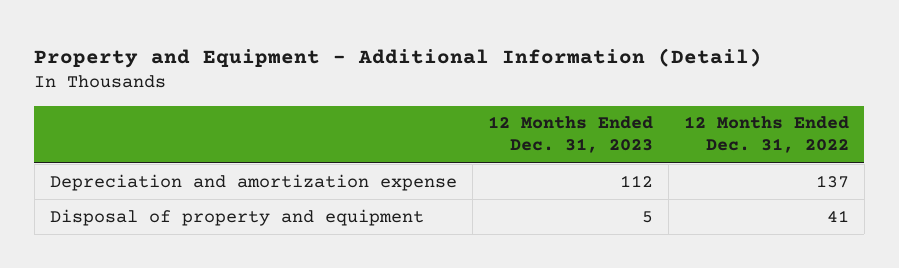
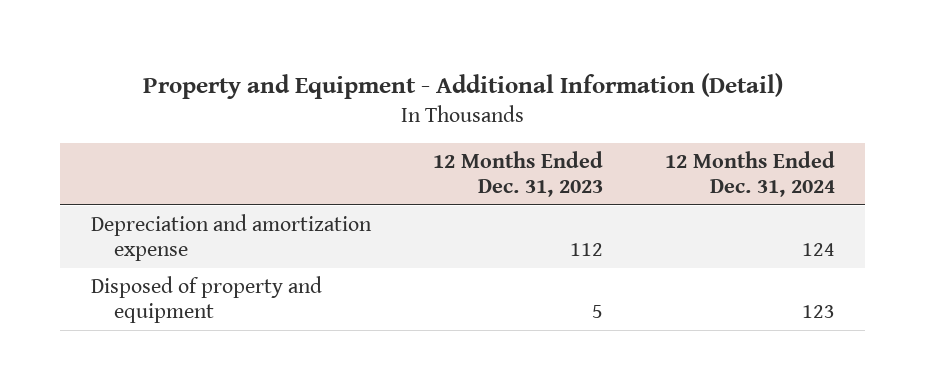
- | 12 Months Ended Dec. 31, 2023 | 12 Months Ended Dec. 31, 2022
+ | 12 Months Ended Dec. 31, 2023 | 12 Months Ended Dec. 31, 2024
- Disposal of property and equipment | 5 | 41
+ Disposed of property and equipment | 5 | 123

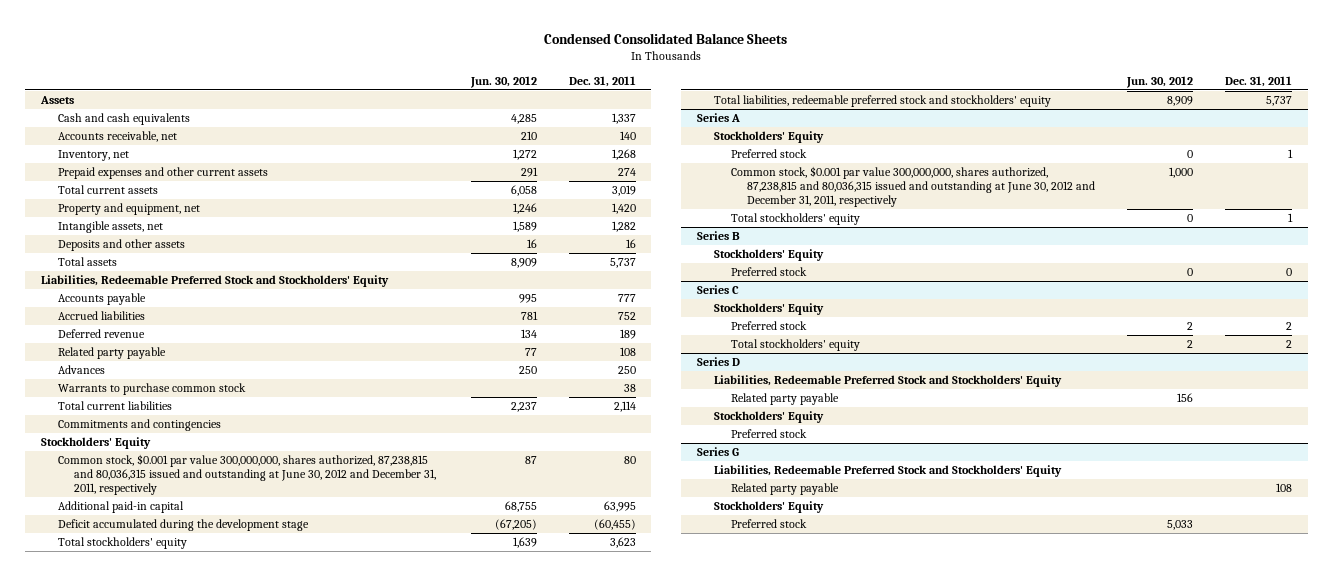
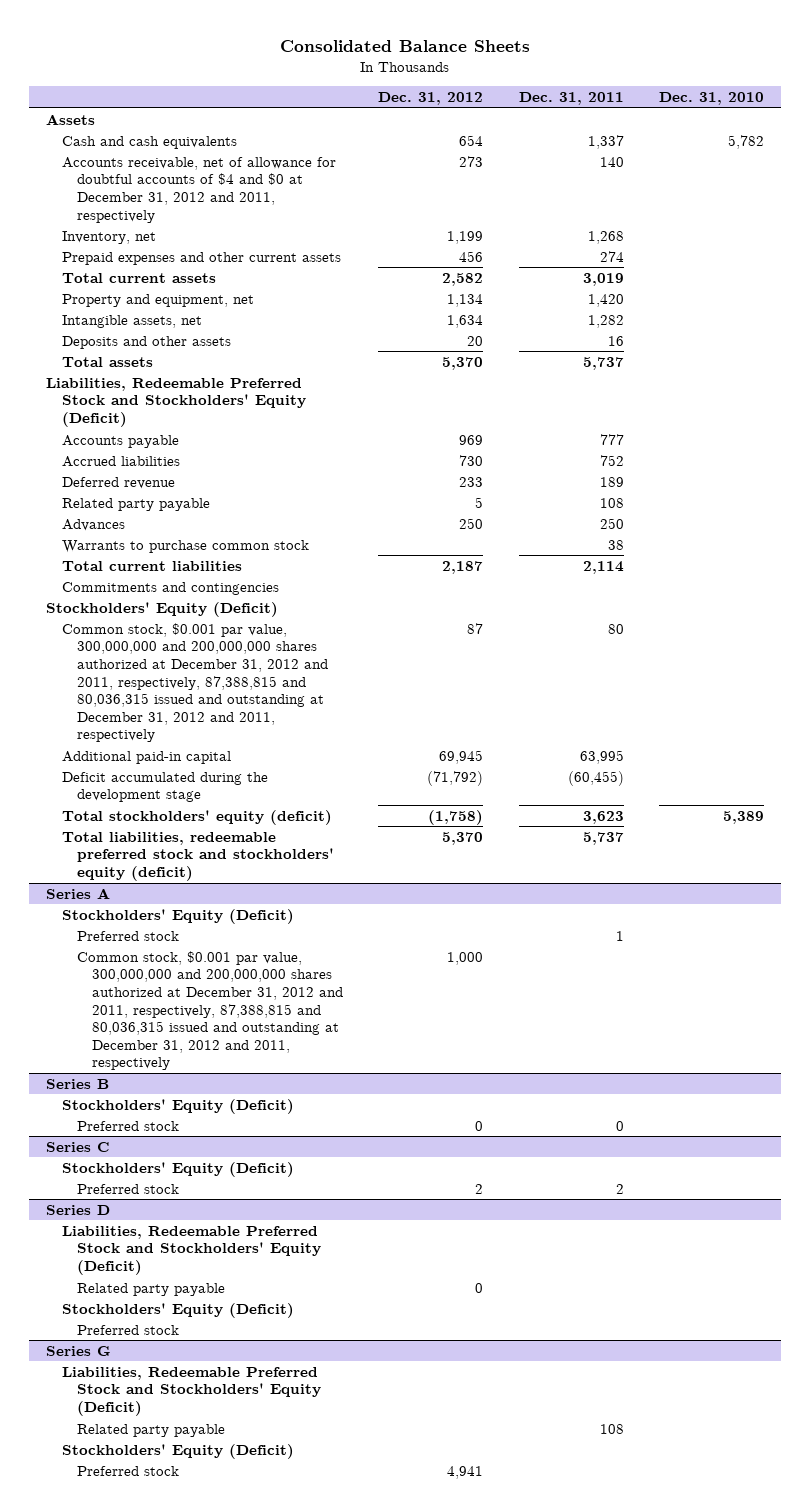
- Condensed Consolidated Balance Sheets
+ Consolidated Balance Sheets
- | Jun. 30, 2012 | Dec. 31, 2011
+ | Dec. 31, 2012 | Dec. 31, 2011 | Dec. 31, 2010
- Accounts receivable, net | 210 | 140
+ Accounts receivable, net of allowance for doubtful accounts of $4 and $0 at December 31, 2012 and 2011, respectively | 273 | 140 |
- Liabilities, Redeemable Preferred Stock and Stockholders' Equity
+ Liabilities, Redeemable Preferred Stock and Stockholders' Equity (Deficit)
- Stockholders' Equity
- Common stock, $0.001 par value 300,000,000, shares authorized, 87,238,815 and 80,036,315 issued and outstanding at June 30, 2012 and December 31, 2011, respectively | 87 | 80
+ Stockholders' Equity (Deficit)
+ Common stock, $0.001 par value, 300,000,000 and 200,000,000 shares authorized at December 31, 2012 and 2011, respectively, 87,388,815 and 80,036,315 issued and outstanding at December 31, 2012 and 2011, respectively | 87 | 80 |
- Total stockholders' equity | 1,639 | 3,623
- Total liabilities, redeemable preferred stock and stockholders' equity | 8,909 | 5,737
+ Total stockholders' equity (deficit) | (1,758) | 3,623 | 5,389
+ Total liabilities, redeemable preferred stock and stockholders' equity (deficit) | 5,370 | 5,737 |
@ Series A
- Stockholders' Equity
+ Stockholders' Equity (Deficit)
- Common stock, $0.001 par value 300,000,000, shares authorized, 87,238,815 and 80,036,315 issued and outstanding at June 30, 2012 and December 31, 2011, respectively | 1,000 |
- Total stockholders' equity | 0 | 1
+ Common stock, $0.001 par value, 300,000,000 and 200,000,000 shares authorized at December 31, 2012 and 2011, respectively, 87,388,815 and 80,036,315 issued and outstanding at December 31, 2012 and 2011, respectively | 1,000 | |
@ Series B
- Stockholders' Equity
+ Stockholders' Equity (Deficit)
@ Series C
- Stockholders' Equity
+ Stockholders' Equity (Deficit)
- Total stockholders' equity | 2 | 2
@ Series D
- Liabilities, Redeemable Preferred Stock and Stockholders' Equity
+ Liabilities, Redeemable Preferred Stock and Stockholders' Equity (Deficit)
- Stockholders' Equity
+ Stockholders' Equity (Deficit)
@ Series G
- Liabilities, Redeemable Preferred Stock and Stockholders' Equity
+ Liabilities, Redeemable Preferred Stock and Stockholders' Equity (Deficit)
- Stockholders' Equity
+ Stockholders' Equity (Deficit)

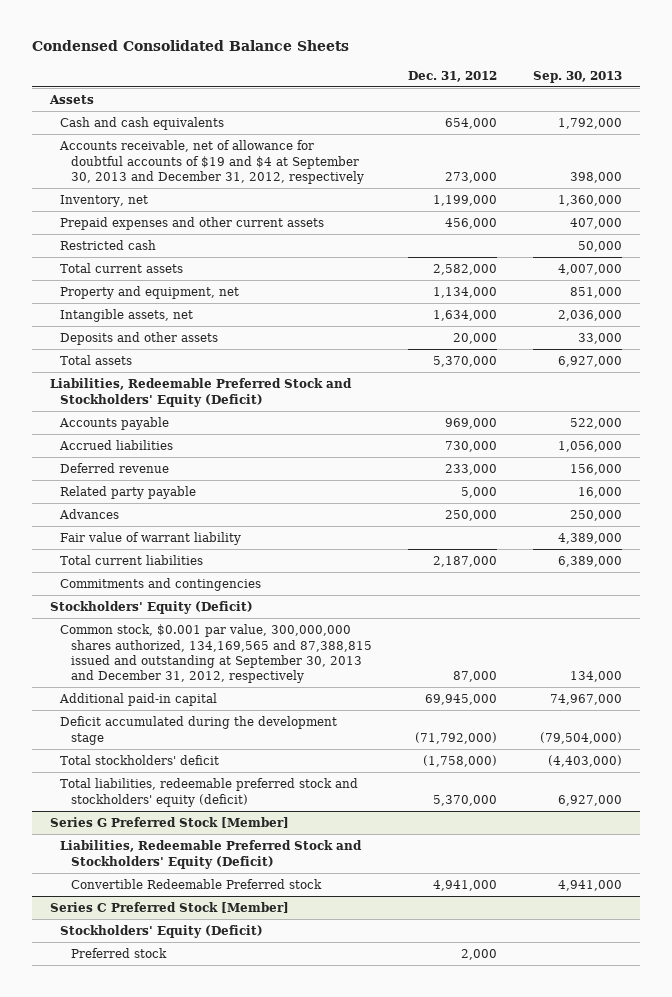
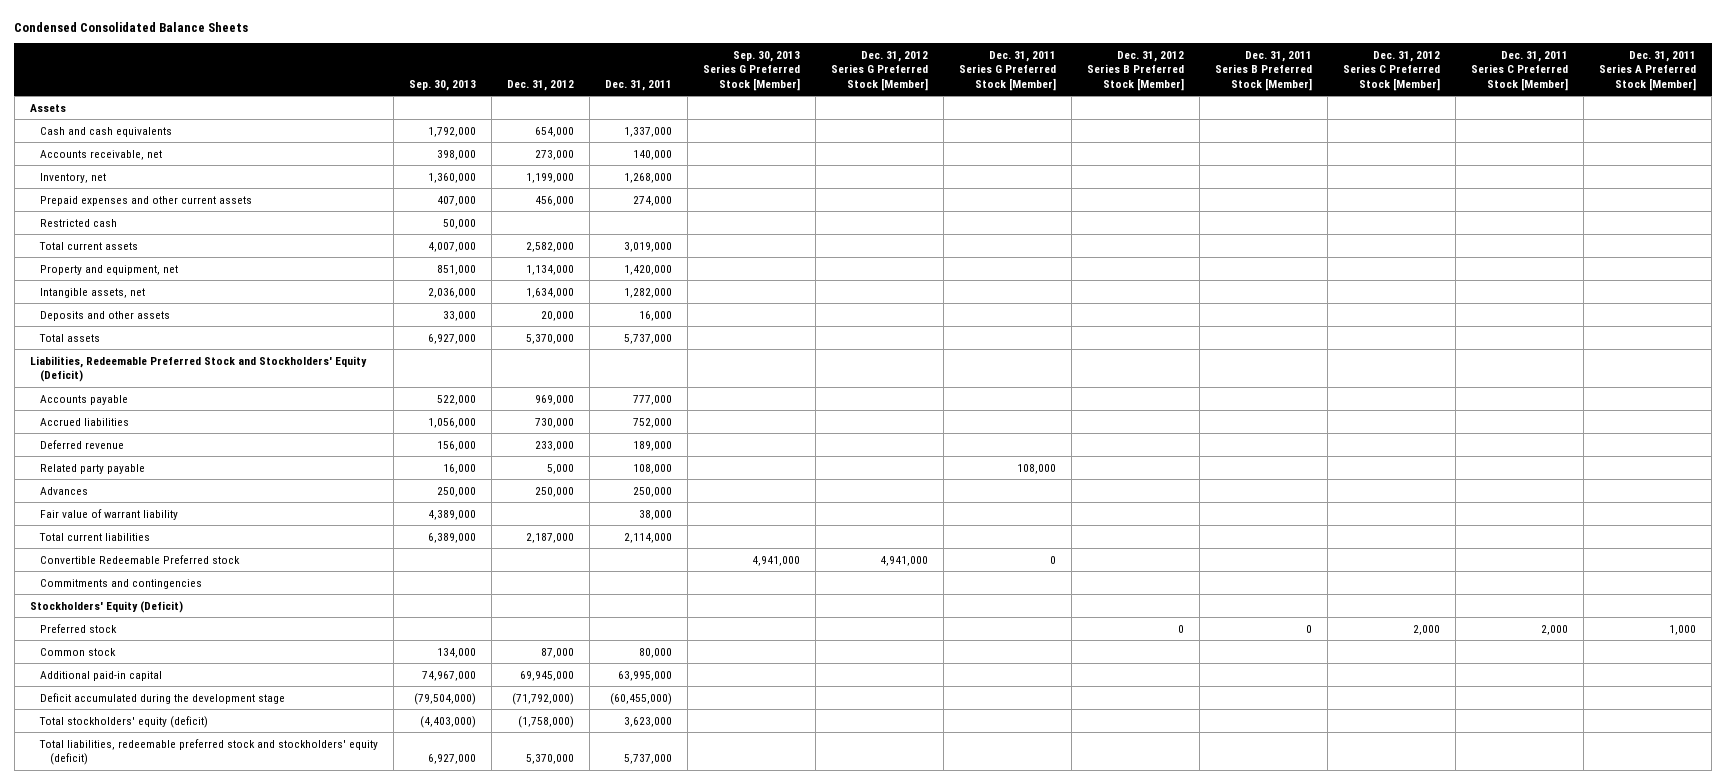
- | Dec. 31, 2012 | Sep. 30, 2013
+ | Sep. 30, 2013 | Dec. 31, 2012 | Dec. 31, 2011 | Sep. 30, 2013 Series G Preferred Stock [Member] | Dec. 31, 2012 Series G Preferred Stock [Member] | Dec. 31, 2011 Series G Preferred Stock [Member] | Dec. 31, 2012 Series B Preferred Stock [Member] | Dec. 31, 2011 Series B Preferred Stock [Member] | Dec. 31, 2012 Series C Preferred Stock [Member] | Dec. 31, 2011 Series C Preferred Stock [Member] | Dec. 31, 2011 Series A Preferred Stock [Member]
- Accounts receivable, net of allowance for doubtful accounts of $19 and $4 at September 30, 2013 and December 31, 2012, respectively | 273,000 | 398,000
+ Accounts receivable, net | 398,000 | 273,000 | 140,000 | | | | | | | |
+ Convertible Redeemable Preferred stock | | | | 4,941,000 | 4,941,000 | 0 | | | | |
- Common stock, $0.001 par value, 300,000,000 shares authorized, 134,169,565 and 87,388,815 issued and outstanding at September 30, 2013 and December 31, 2012, respectively | 87,000 | 134,000
+ Preferred stock | | | | | | | 0 | 0 | 2,000 | 2,000 | 1,000
+ Common stock | 134,000 | 87,000 | 80,000 | | | | | | | |
- Total stockholders' deficit | (1,758,000) | (4,403,000)
+ Total stockholders' equity (deficit) | (4,403,000) | (1,758,000) | 3,623,000 | | | | | | | |
- Series G Preferred Stock [Member]
- Liabilities, Redeemable Preferred Stock and Stockholders' Equity (Deficit)
- Convertible Redeemable Preferred stock | 4,941,000 | 4,941,000
- Series C Preferred Stock [Member]
- Stockholders' Equity (Deficit)
- Preferred stock | 2,000 |

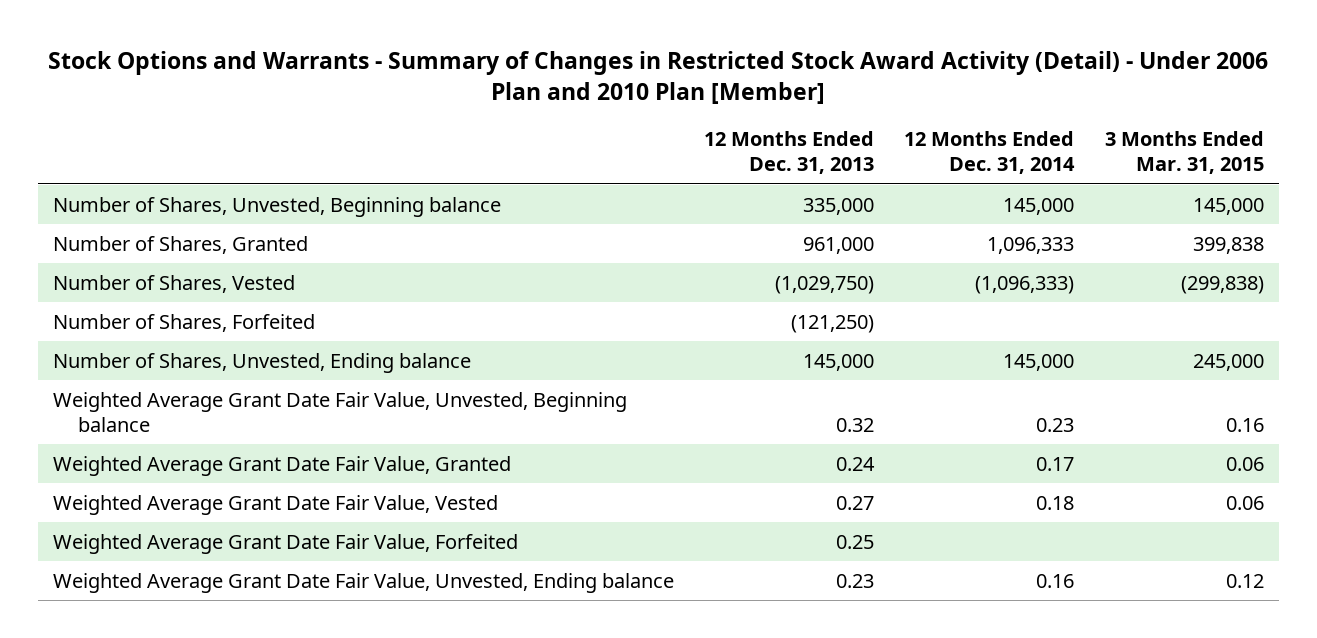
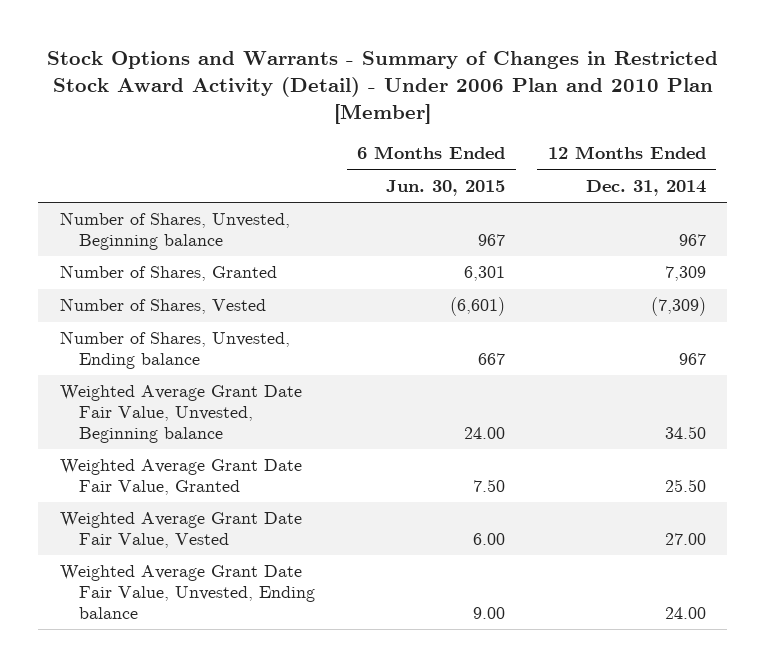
- | 12 Months Ended Dec. 31, 2013 | 12 Months Ended Dec. 31, 2014 | 3 Months Ended Mar. 31, 2015
+ | 6 Months Ended Jun. 30, 2015 | 12 Months Ended Dec. 31, 2014
- Number of Shares, Unvested, Beginning balance | 335,000 | 145,000 | 145,000
- Number of Shares, Granted | 961,000 | 1,096,333 | 399,838
- Number of Shares, Vested | (1,029,750) | (1,096,333) | (299,838)
- Number of Shares, Forfeited | (121,250) | |
- Number of Shares, Unvested, Ending balance | 145,000 | 145,000 | 245,000
- Weighted Average Grant Date Fair Value, Unvested, Beginning balance | 0.32 | 0.23 | 0.16
- Weighted Average Grant Date Fair Value, Granted | 0.24 | 0.17 | 0.06
- Weighted Average Grant Date Fair Value, Vested | 0.27 | 0.18 | 0.06
- Weighted Average Grant Date Fair Value, Forfeited | 0.25 | |
- Weighted Average Grant Date Fair Value, Unvested, Ending balance | 0.23 | 0.16 | 0.12
+ Number of Shares, Unvested, Beginning balance | 967 | 967
+ Number of Shares, Granted | 6,301 | 7,309
+ Number of Shares, Vested | (6,601) | (7,309)
+ Number of Shares, Unvested, Ending balance | 667 | 967
+ Weighted Average Grant Date Fair Value, Unvested, Beginning balance | 24.00 | 34.50
+ Weighted Average Grant Date Fair Value, Granted | 7.50 | 25.50
+ Weighted Average Grant Date Fair Value, Vested | 6.00 | 27.00
+ Weighted Average Grant Date Fair Value, Unvested, Ending balance | 9.00 | 24.00

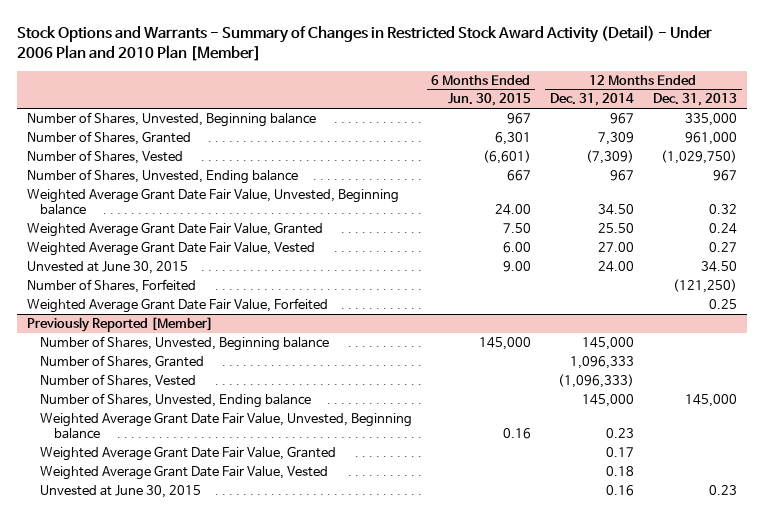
- | 6 Months Ended Jun. 30, 2015 | 12 Months Ended Dec. 31, 2014
+ | 6 Months Ended Jun. 30, 2015 | 12 Months Ended Dec. 31, 2014 | 12 Months Ended Dec. 31, 2013
- Weighted Average Grant Date Fair Value, Unvested, Ending balance | 9.00 | 24.00
+ Unvested at June 30, 2015 | 9.00 | 24.00 | 34.50
+ Number of Shares, Forfeited | | | (121,250)
+ Weighted Average Grant Date Fair Value, Forfeited | | | 0.25
+ Previously Reported [Member]
+ Number of Shares, Unvested, Beginning balance | 145,000 | 145,000 |
+ Number of Shares, Granted | | 1,096,333 |
+ Number of Shares, Vested | | (1,096,333) |
+ Number of Shares, Unvested, Ending balance | | 145,000 | 145,000
+ Weighted Average Grant Date Fair Value, Unvested, Beginning balance | 0.16 | 0.23 |
+ Weighted Average Grant Date Fair Value, Granted | | 0.17 |
+ Weighted Average Grant Date Fair Value, Vested | | 0.18 |
+ Unvested at June 30, 2015 | | 0.16 | 0.23

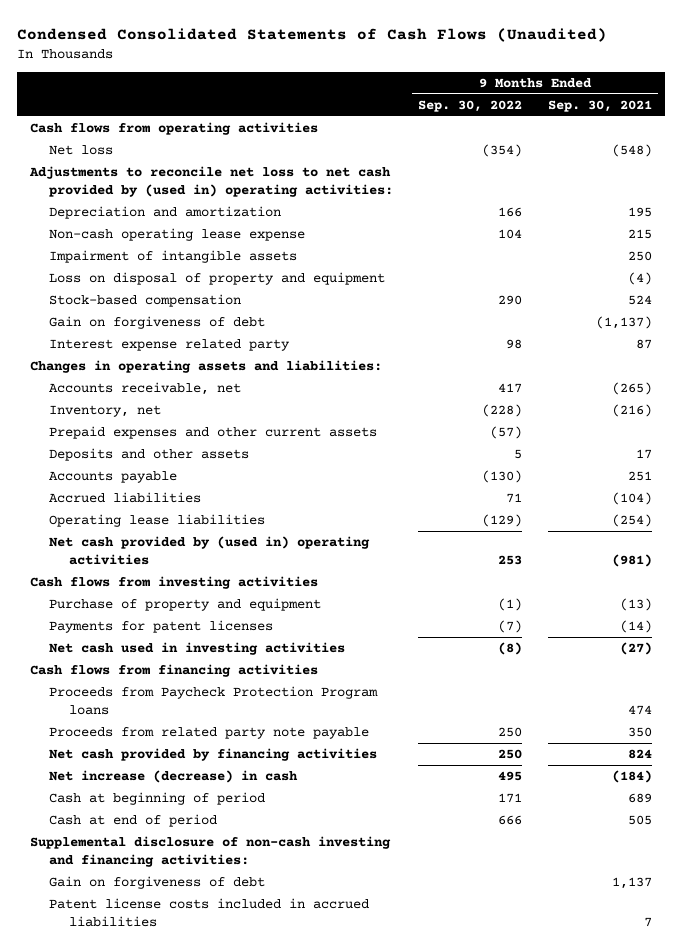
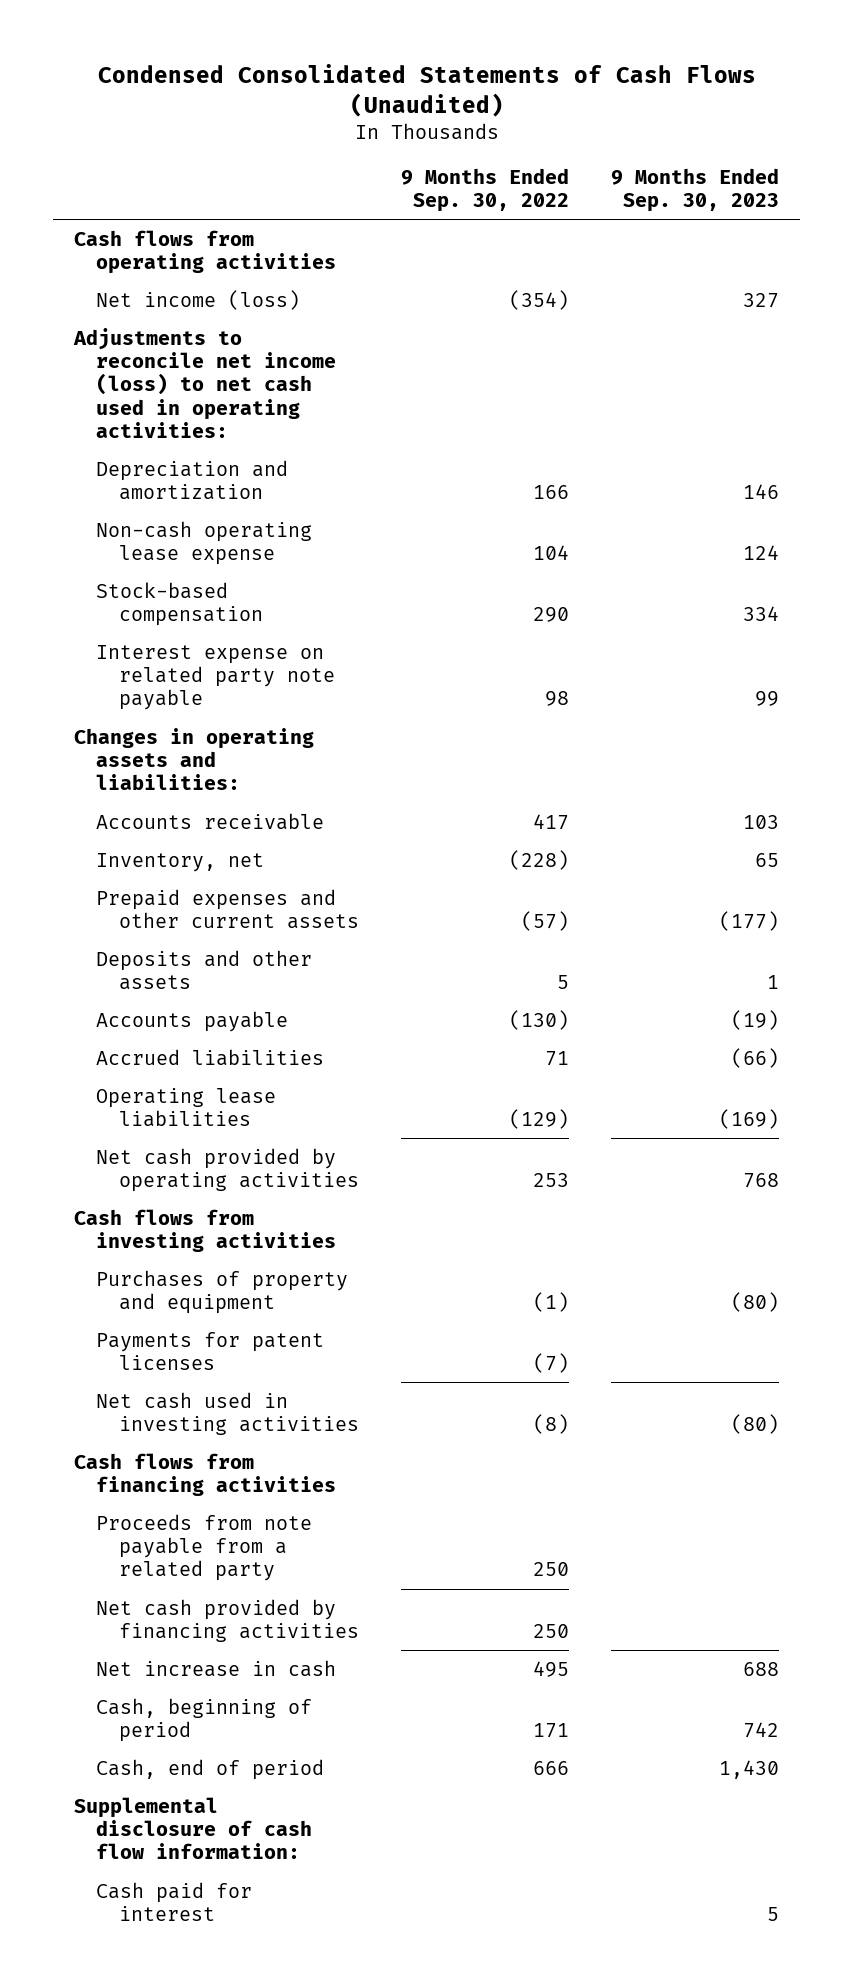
- | 9 Months Ended Sep. 30, 2022 | 9 Months Ended Sep. 30, 2021
+ | 9 Months Ended Sep. 30, 2022 | 9 Months Ended Sep. 30, 2023
- Net loss | (354) | (548)
- Adjustments to reconcile net loss to net cash provided by (used in) operating activities:
+ Net income (loss) | (354) | 327
+ Adjustments to reconcile net income (loss) to net cash used in operating activities:
- Impairment of intangible assets | | 250
- Loss on disposal of property and equipment | | (4)
- Gain on forgiveness of debt | | (1,137)
- Interest expense related party | 98 | 87
+ Interest expense on related party note payable | 98 | 99
- Accounts receivable, net | 417 | (265)
+ Accounts receivable | 417 | 103
- Net cash provided by (used in) operating activities | 253 | (981)
+ Net cash provided by operating activities | 253 | 768
- Purchase of property and equipment | (1) | (13)
+ Purchases of property and equipment | (1) | (80)
- Proceeds from Paycheck Protection Program loans | | 474
- Proceeds from related party note payable | 250 | 350
+ Proceeds from note payable from a related party | 250 |
- Net increase (decrease) in cash | 495 | (184)
- Cash at beginning of period | 171 | 689
- Cash at end of period | 666 | 505
- Supplemental disclosure of non-cash investing and financing activities:
- Gain on forgiveness of debt | | 1,137
- Patent license costs included in accrued liabilities | | 7
+ Net increase in cash | 495 | 688
+ Cash, beginning of period | 171 | 742
+ Cash, end of period | 666 | 1,430
+ Supplemental disclosure of cash flow information:
+ Cash paid for interest | | 5

